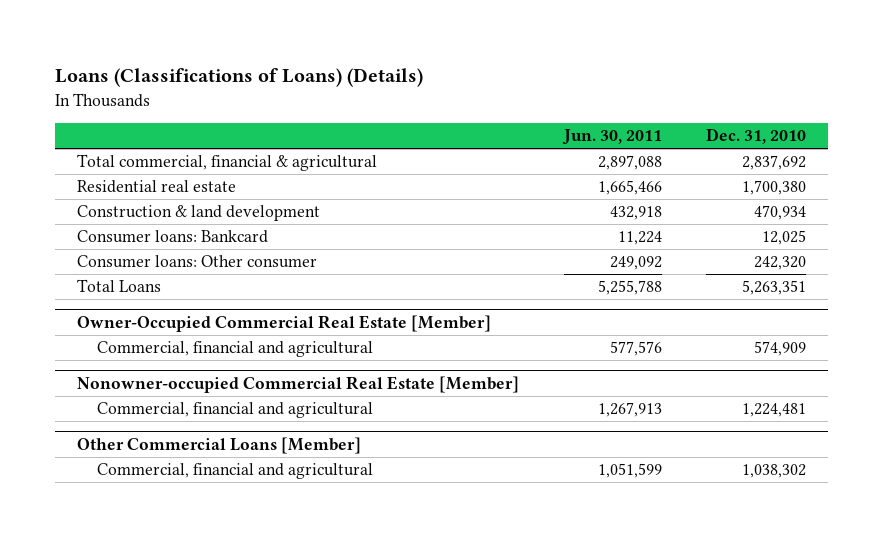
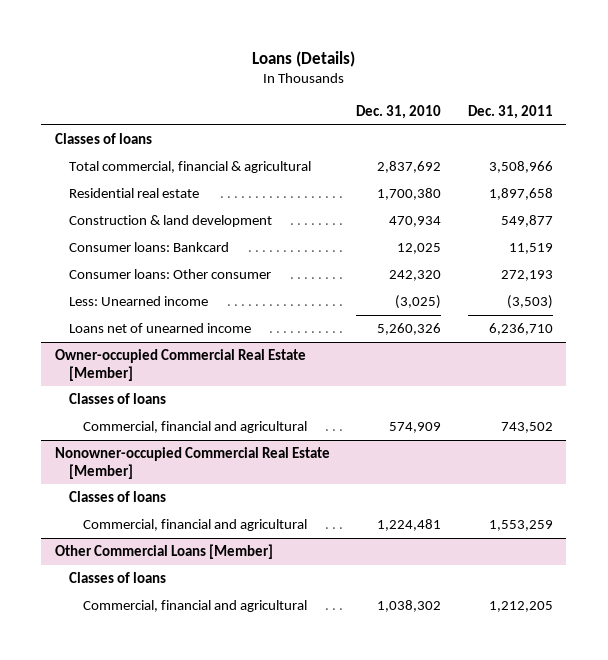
- Loans (Classifications of Loans) (Details)
+ Loans (Details)
- | Jun. 30, 2011 | Dec. 31, 2010
+ | Dec. 31, 2010 | Dec. 31, 2011
+ Classes of loans
- Total Loans | 5,255,788 | 5,263,351
- Owner-Occupied Commercial Real Estate [Member]
+ Less: Unearned income | (3,025) | (3,503)
+ Loans net of unearned income | 5,260,326 | 6,236,710
+ Owner-occupied Commercial Real Estate [Member]
+ Classes of loans
@ Nonowner-occupied Commercial Real Estate [Member]
+ Classes of loans
@ Other Commercial Loans [Member]
+ Classes of loans

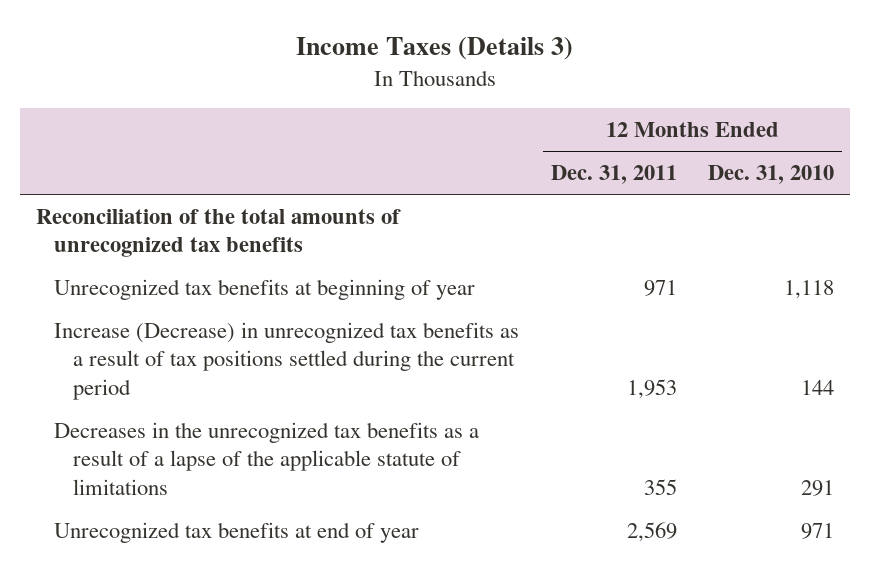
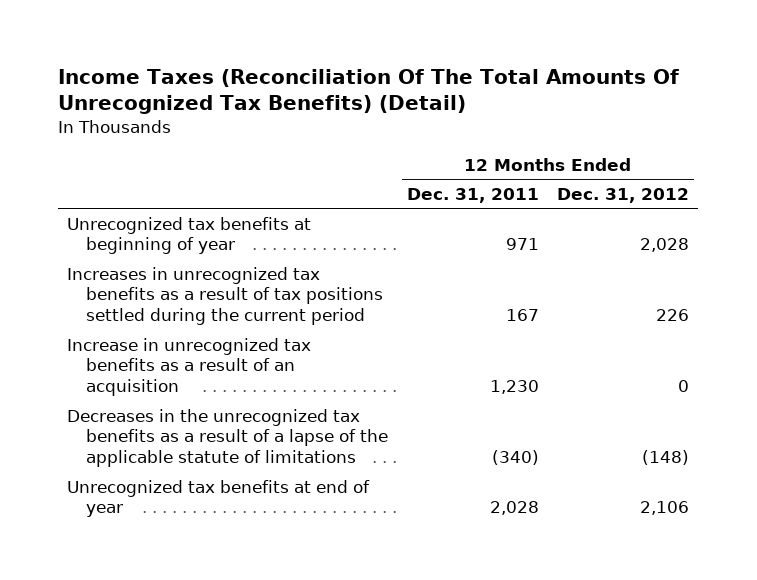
- Income Taxes (Details 3)
+ Income Taxes (Reconciliation Of The Total Amounts Of Unrecognized Tax Benefits) (Detail)
- | 12 Months Ended Dec. 31, 2011 | 12 Months Ended Dec. 31, 2010
+ | 12 Months Ended Dec. 31, 2011 | 12 Months Ended Dec. 31, 2012
- Reconciliation of the total amounts of unrecognized tax benefits
- Increase (Decrease) in unrecognized tax benefits as a result of tax positions settled during the current period | 1,953 | 144
- Decreases in the unrecognized tax benefits as a result of a lapse of the applicable statute of limitations | 355 | 291
- Unrecognized tax benefits at end of year | 2,569 | 971
+ Increases in unrecognized tax benefits as a result of tax positions settled during the current period | 167 | 226
+ Increase in unrecognized tax benefits as a result of an acquisition | 1,230 | 0
+ Decreases in the unrecognized tax benefits as a result of a lapse of the applicable statute of limitations | (340) | (148)
+ Unrecognized tax benefits at end of year | 2,028 | 2,106

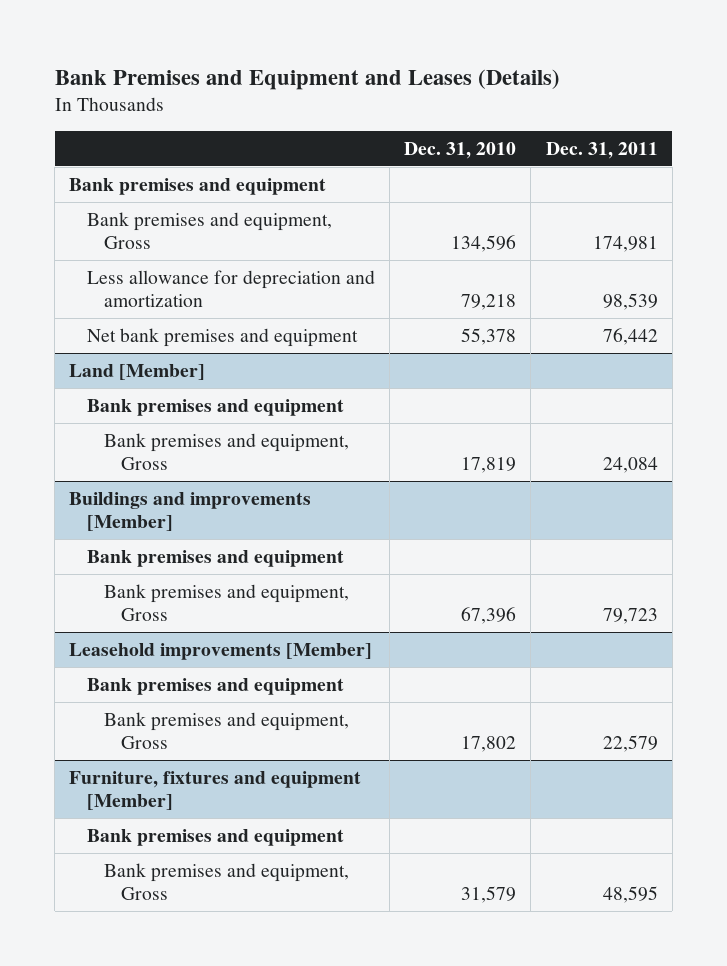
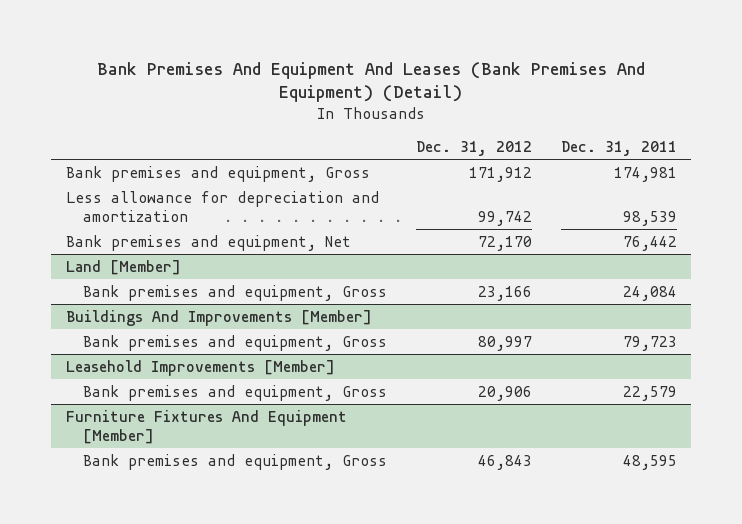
- Bank Premises and Equipment and Leases (Details)
+ Bank Premises And Equipment And Leases (Bank Premises And Equipment) (Detail)
- | Dec. 31, 2010 | Dec. 31, 2011
+ | Dec. 31, 2012 | Dec. 31, 2011
- Bank premises and equipment
- Net bank premises and equipment | 55,378 | 76,442
+ Bank premises and equipment, Net | 72,170 | 76,442
@ Land [Member]
- Bank premises and equipment
- Buildings and improvements [Member]
- Bank premises and equipment
+ Buildings And Improvements [Member]
- Leasehold improvements [Member]
- Bank premises and equipment
+ Leasehold Improvements [Member]
- Furniture, fixtures and equipment [Member]
- Bank premises and equipment
+ Furniture Fixtures And Equipment [Member]

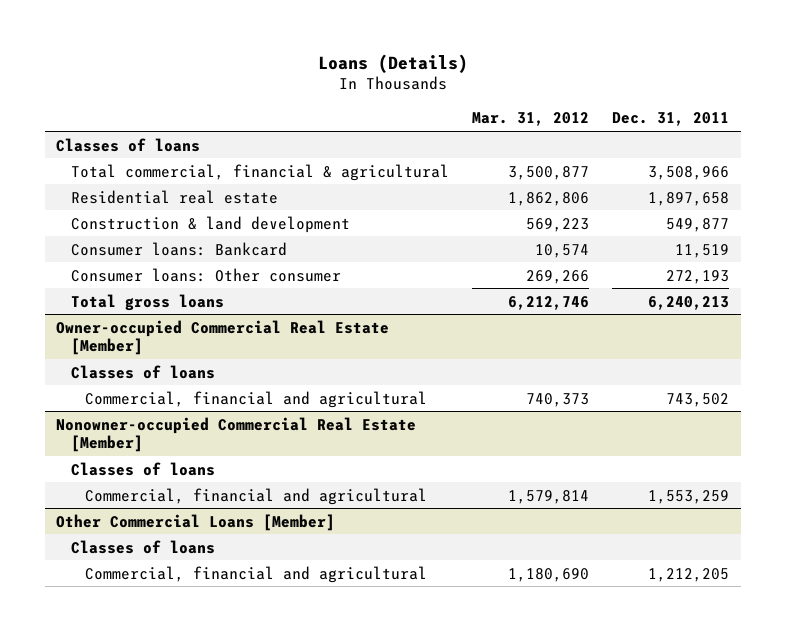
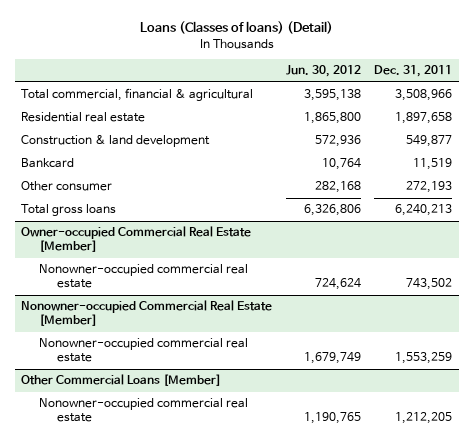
- Loans (Details)
+ Loans (Classes of loans) (Detail)
- | Mar. 31, 2012 | Dec. 31, 2011
+ | Jun. 30, 2012 | Dec. 31, 2011
- Classes of loans
- Consumer loans: Bankcard | 10,574 | 11,519
- Consumer loans: Other consumer | 269,266 | 272,193
+ Bankcard | 10,764 | 11,519
+ Other consumer | 282,168 | 272,193
@ Owner-occupied Commercial Real Estate [Member]
- Classes of loans
- Commercial, financial and agricultural | 740,373 | 743,502
+ Nonowner-occupied commercial real estate | 724,624 | 743,502
@ Nonowner-occupied Commercial Real Estate [Member]
- Classes of loans
- Commercial, financial and agricultural | 1,579,814 | 1,553,259
+ Nonowner-occupied commercial real estate | 1,679,749 | 1,553,259
@ Other Commercial Loans [Member]
- Classes of loans
- Commercial, financial and agricultural | 1,180,690 | 1,212,205
+ Nonowner-occupied commercial real estate | 1,190,765 | 1,212,205

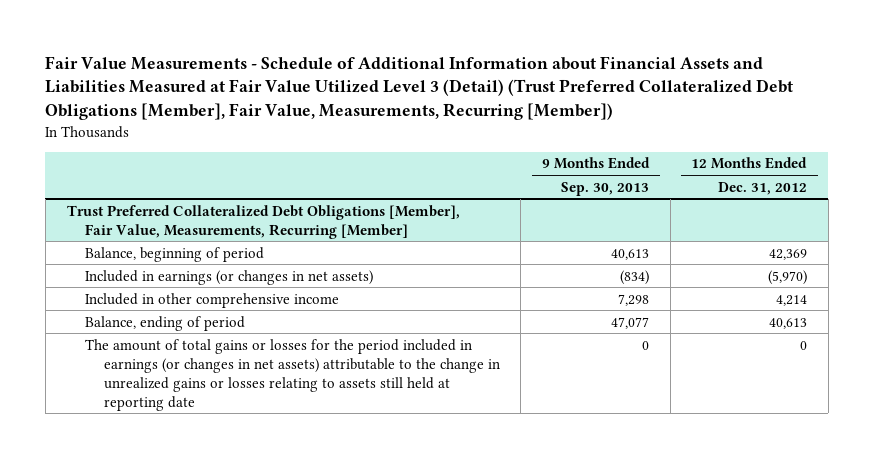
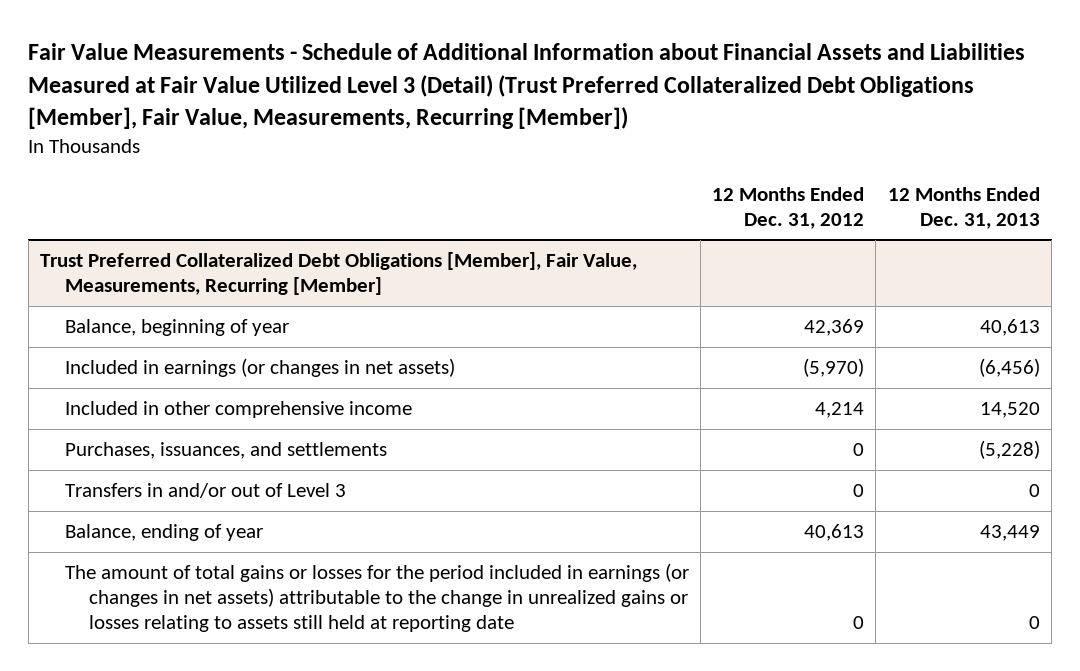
- | 9 Months Ended Sep. 30, 2013 | 12 Months Ended Dec. 31, 2012
+ | 12 Months Ended Dec. 31, 2012 | 12 Months Ended Dec. 31, 2013
@ Trust Preferred Collateralized Debt Obligations [Member], Fair Value, Measurements, Recurring [Member]
- Balance, beginning of period | 40,613 | 42,369
+ Balance, beginning of year | 42,369 | 40,613
- Balance, ending of period | 47,077 | 40,613
+ Purchases, issuances, and settlements | 0 | (5,228)
+ Transfers in and/or out of Level 3 | 0 | 0
+ Balance, ending of year | 40,613 | 43,449

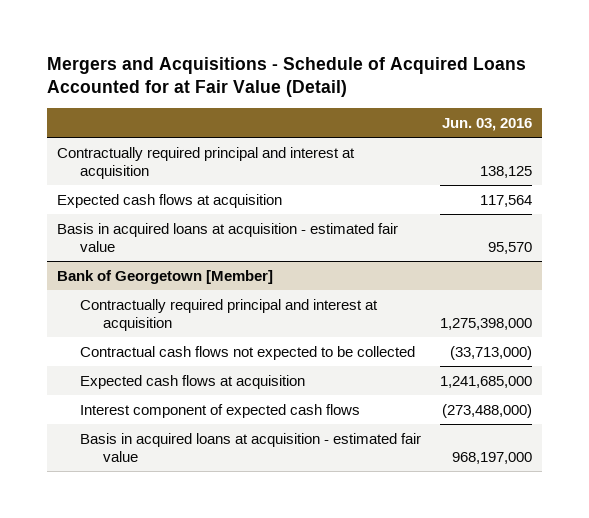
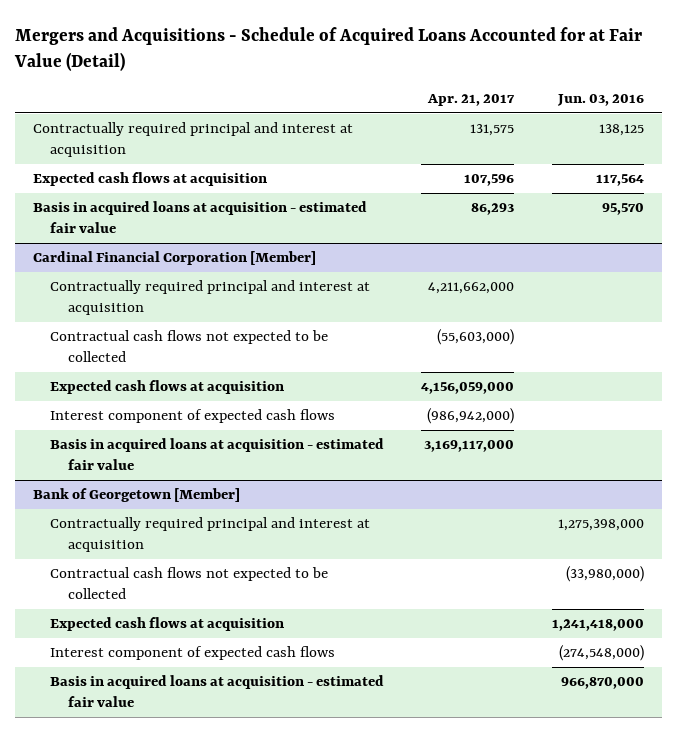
- | Jun. 03, 2016
+ | Apr. 21, 2017 | Jun. 03, 2016
+ Cardinal Financial Corporation [Member]
+ Contractually required principal and interest at acquisition | 4,211,662,000 |
+ Contractual cash flows not expected to be collected | (55,603,000) |
+ Expected cash flows at acquisition | 4,156,059,000 |
+ Interest component of expected cash flows | (986,942,000) |
+ Basis in acquired loans at acquisition - estimated fair value | 3,169,117,000 |
@ Bank of Georgetown [Member]
- Contractual cash flows not expected to be collected | (33,713,000)
- Expected cash flows at acquisition | 1,241,685,000
- Interest component of expected cash flows | (273,488,000)
- Basis in acquired loans at acquisition - estimated fair value | 968,197,000
+ Contractual cash flows not expected to be collected | | (33,980,000)
+ Expected cash flows at acquisition | | 1,241,418,000
+ Interest component of expected cash flows | | (274,548,000)
+ Basis in acquired loans at acquisition - estimated fair value | | 966,870,000

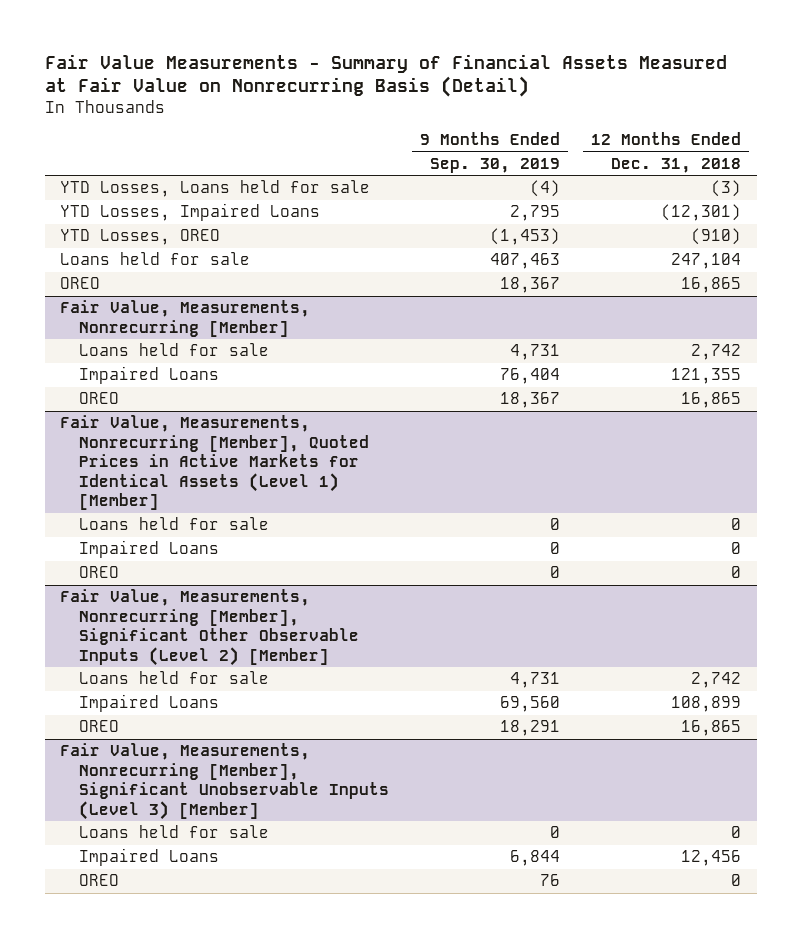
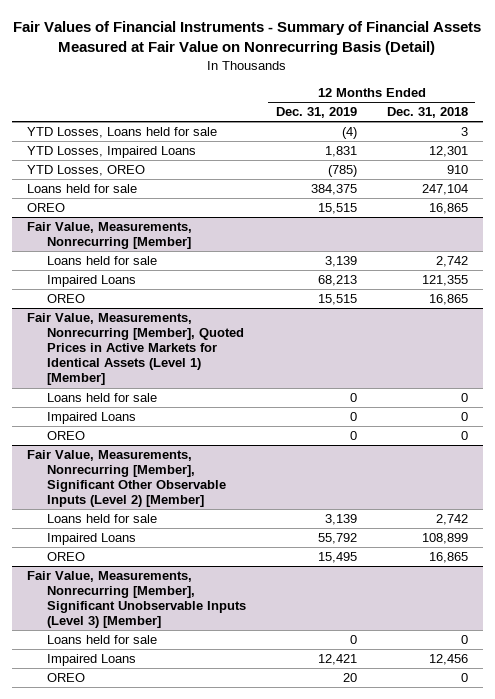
- Fair Value Measurements - Summary of Financial Assets Measured at Fair Value on Nonrecurring Basis (Detail)
+ Fair Values of Financial Instruments - Summary of Financial Assets Measured at Fair Value on Nonrecurring Basis (Detail)
- | 9 Months Ended Sep. 30, 2019 | 12 Months Ended Dec. 31, 2018
+ | 12 Months Ended Dec. 31, 2019 | 12 Months Ended Dec. 31, 2018
- YTD Losses, Loans held for sale | (4) | (3)
- YTD Losses, Impaired Loans | 2,795 | (12,301)
- YTD Losses, OREO | (1,453) | (910)
+ YTD Losses, Loans held for sale | (4) | 3
+ YTD Losses, Impaired Loans | 1,831 | 12,301
+ YTD Losses, OREO | (785) | 910

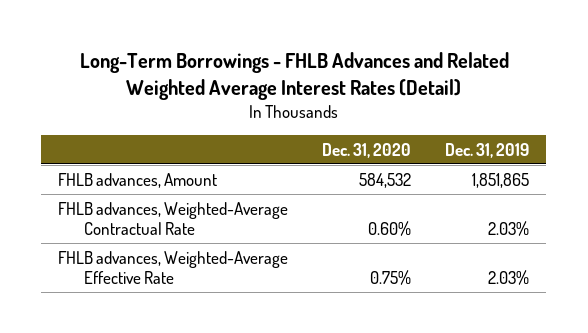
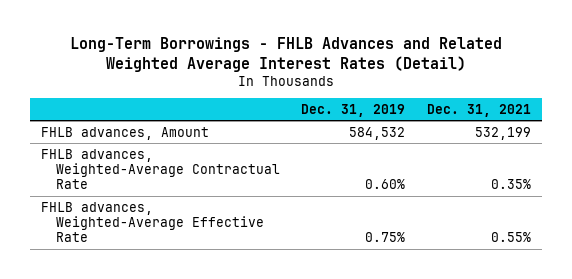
- | Dec. 31, 2020 | Dec. 31, 2019
+ | Dec. 31, 2019 | Dec. 31, 2021
- FHLB advances, Amount | 584,532 | 1,851,865
- FHLB advances, Weighted-Average Contractual Rate | 0.60% | 2.03%
- FHLB advances, Weighted-Average Effective Rate | 0.75% | 2.03%
+ FHLB advances, Amount | 584,532 | 532,199
+ FHLB advances, Weighted-Average Contractual Rate | 0.60% | 0.35%
+ FHLB advances, Weighted-Average Effective Rate | 0.75% | 0.55%

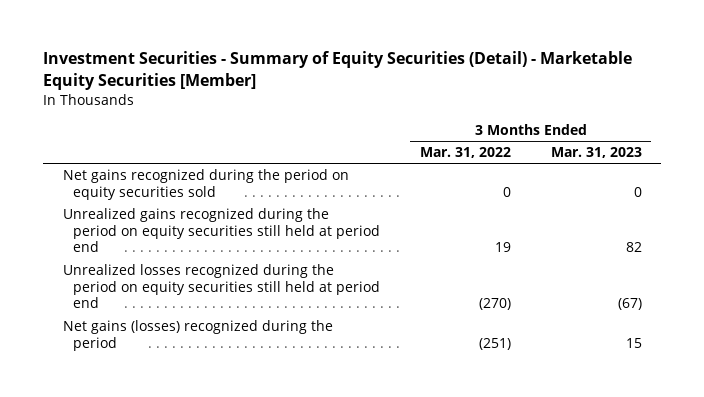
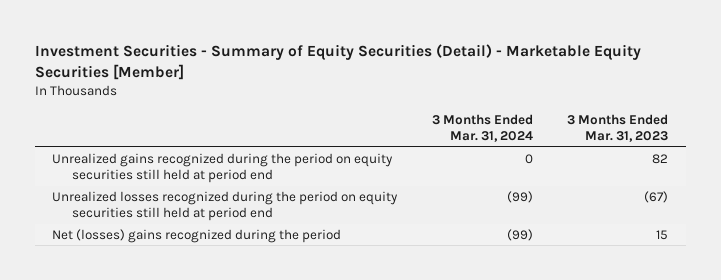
- | 3 Months Ended Mar. 31, 2022 | 3 Months Ended Mar. 31, 2023
+ | 3 Months Ended Mar. 31, 2024 | 3 Months Ended Mar. 31, 2023
- Net gains recognized during the period on equity securities sold | 0 | 0
- Net gains (losses) recognized during the period | (251) | 15
+ Net (losses) gains recognized during the period | (99) | 15

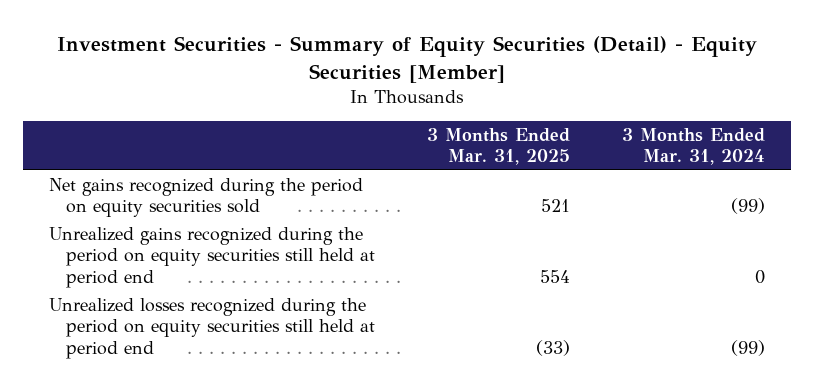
- Investment Securities - Summary of Equity Securities (Detail) - Marketable Equity Securities [Member]
+ Investment Securities - Summary of Equity Securities (Detail) - Equity Securities [Member]
- | 3 Months Ended Mar. 31, 2024 | 3 Months Ended Mar. 31, 2023
+ | 3 Months Ended Mar. 31, 2025 | 3 Months Ended Mar. 31, 2024
+ Net gains recognized during the period on equity securities sold | 521 | (99)
- Net (losses) gains recognized during the period | (99) | 15

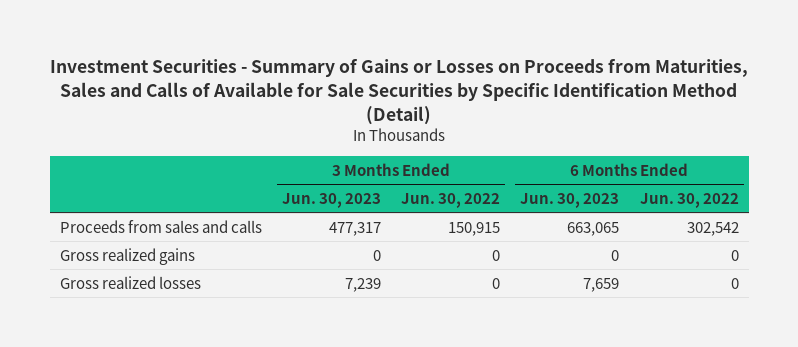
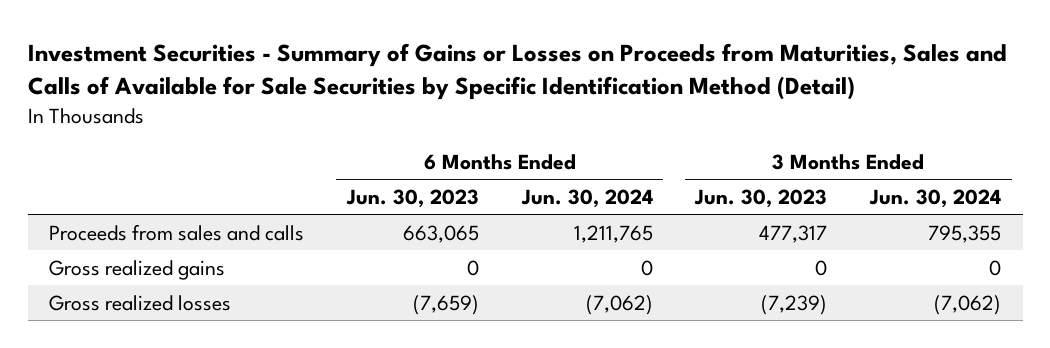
- | 3 Months Ended Jun. 30, 2023 | 3 Months Ended Jun. 30, 2022 | 6 Months Ended Jun. 30, 2023 | 6 Months Ended Jun. 30, 2022
+ | 6 Months Ended Jun. 30, 2023 | 6 Months Ended Jun. 30, 2024 | 3 Months Ended Jun. 30, 2023 | 3 Months Ended Jun. 30, 2024
- Gross realized losses | 7,239 | 0 | 7,659 | 0
+ Gross realized losses | (7,659) | (7,062) | (7,239) | (7,062)

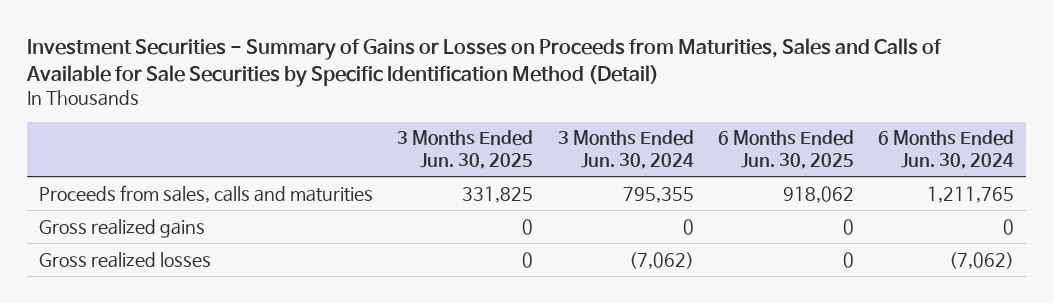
- | 6 Months Ended Jun. 30, 2023 | 6 Months Ended Jun. 30, 2024 | 3 Months Ended Jun. 30, 2023 | 3 Months Ended Jun. 30, 2024
+ | 3 Months Ended Jun. 30, 2025 | 3 Months Ended Jun. 30, 2024 | 6 Months Ended Jun. 30, 2025 | 6 Months Ended Jun. 30, 2024
- Proceeds from sales and calls | 663,065 | 1,211,765 | 477,317 | 795,355
+ Proceeds from sales, calls and maturities | 331,825 | 795,355 | 918,062 | 1,211,765

